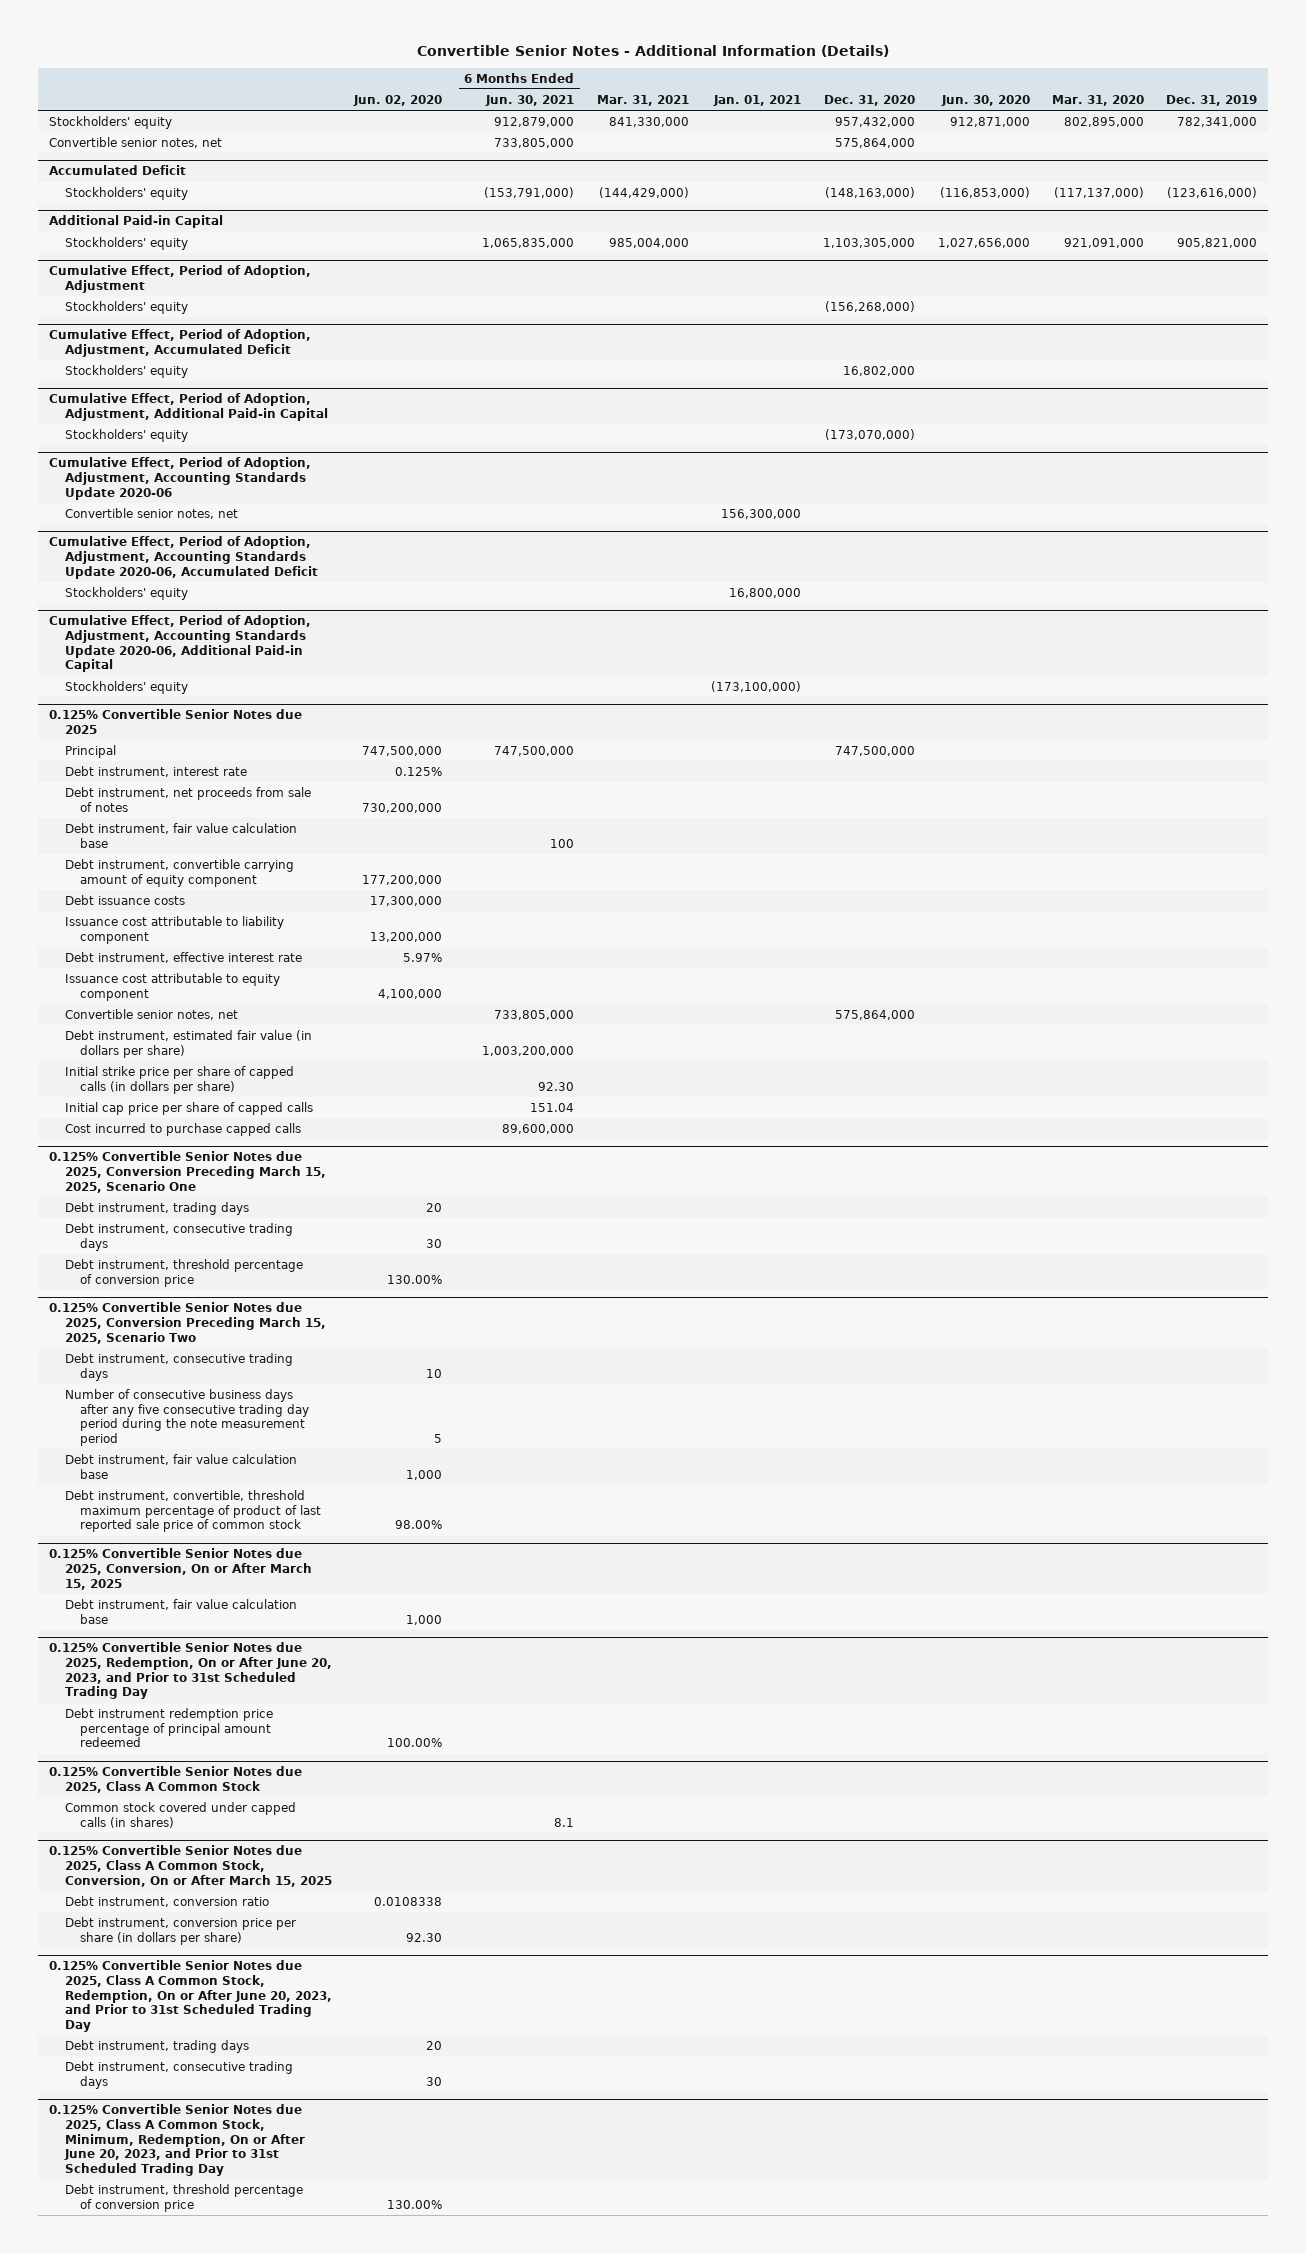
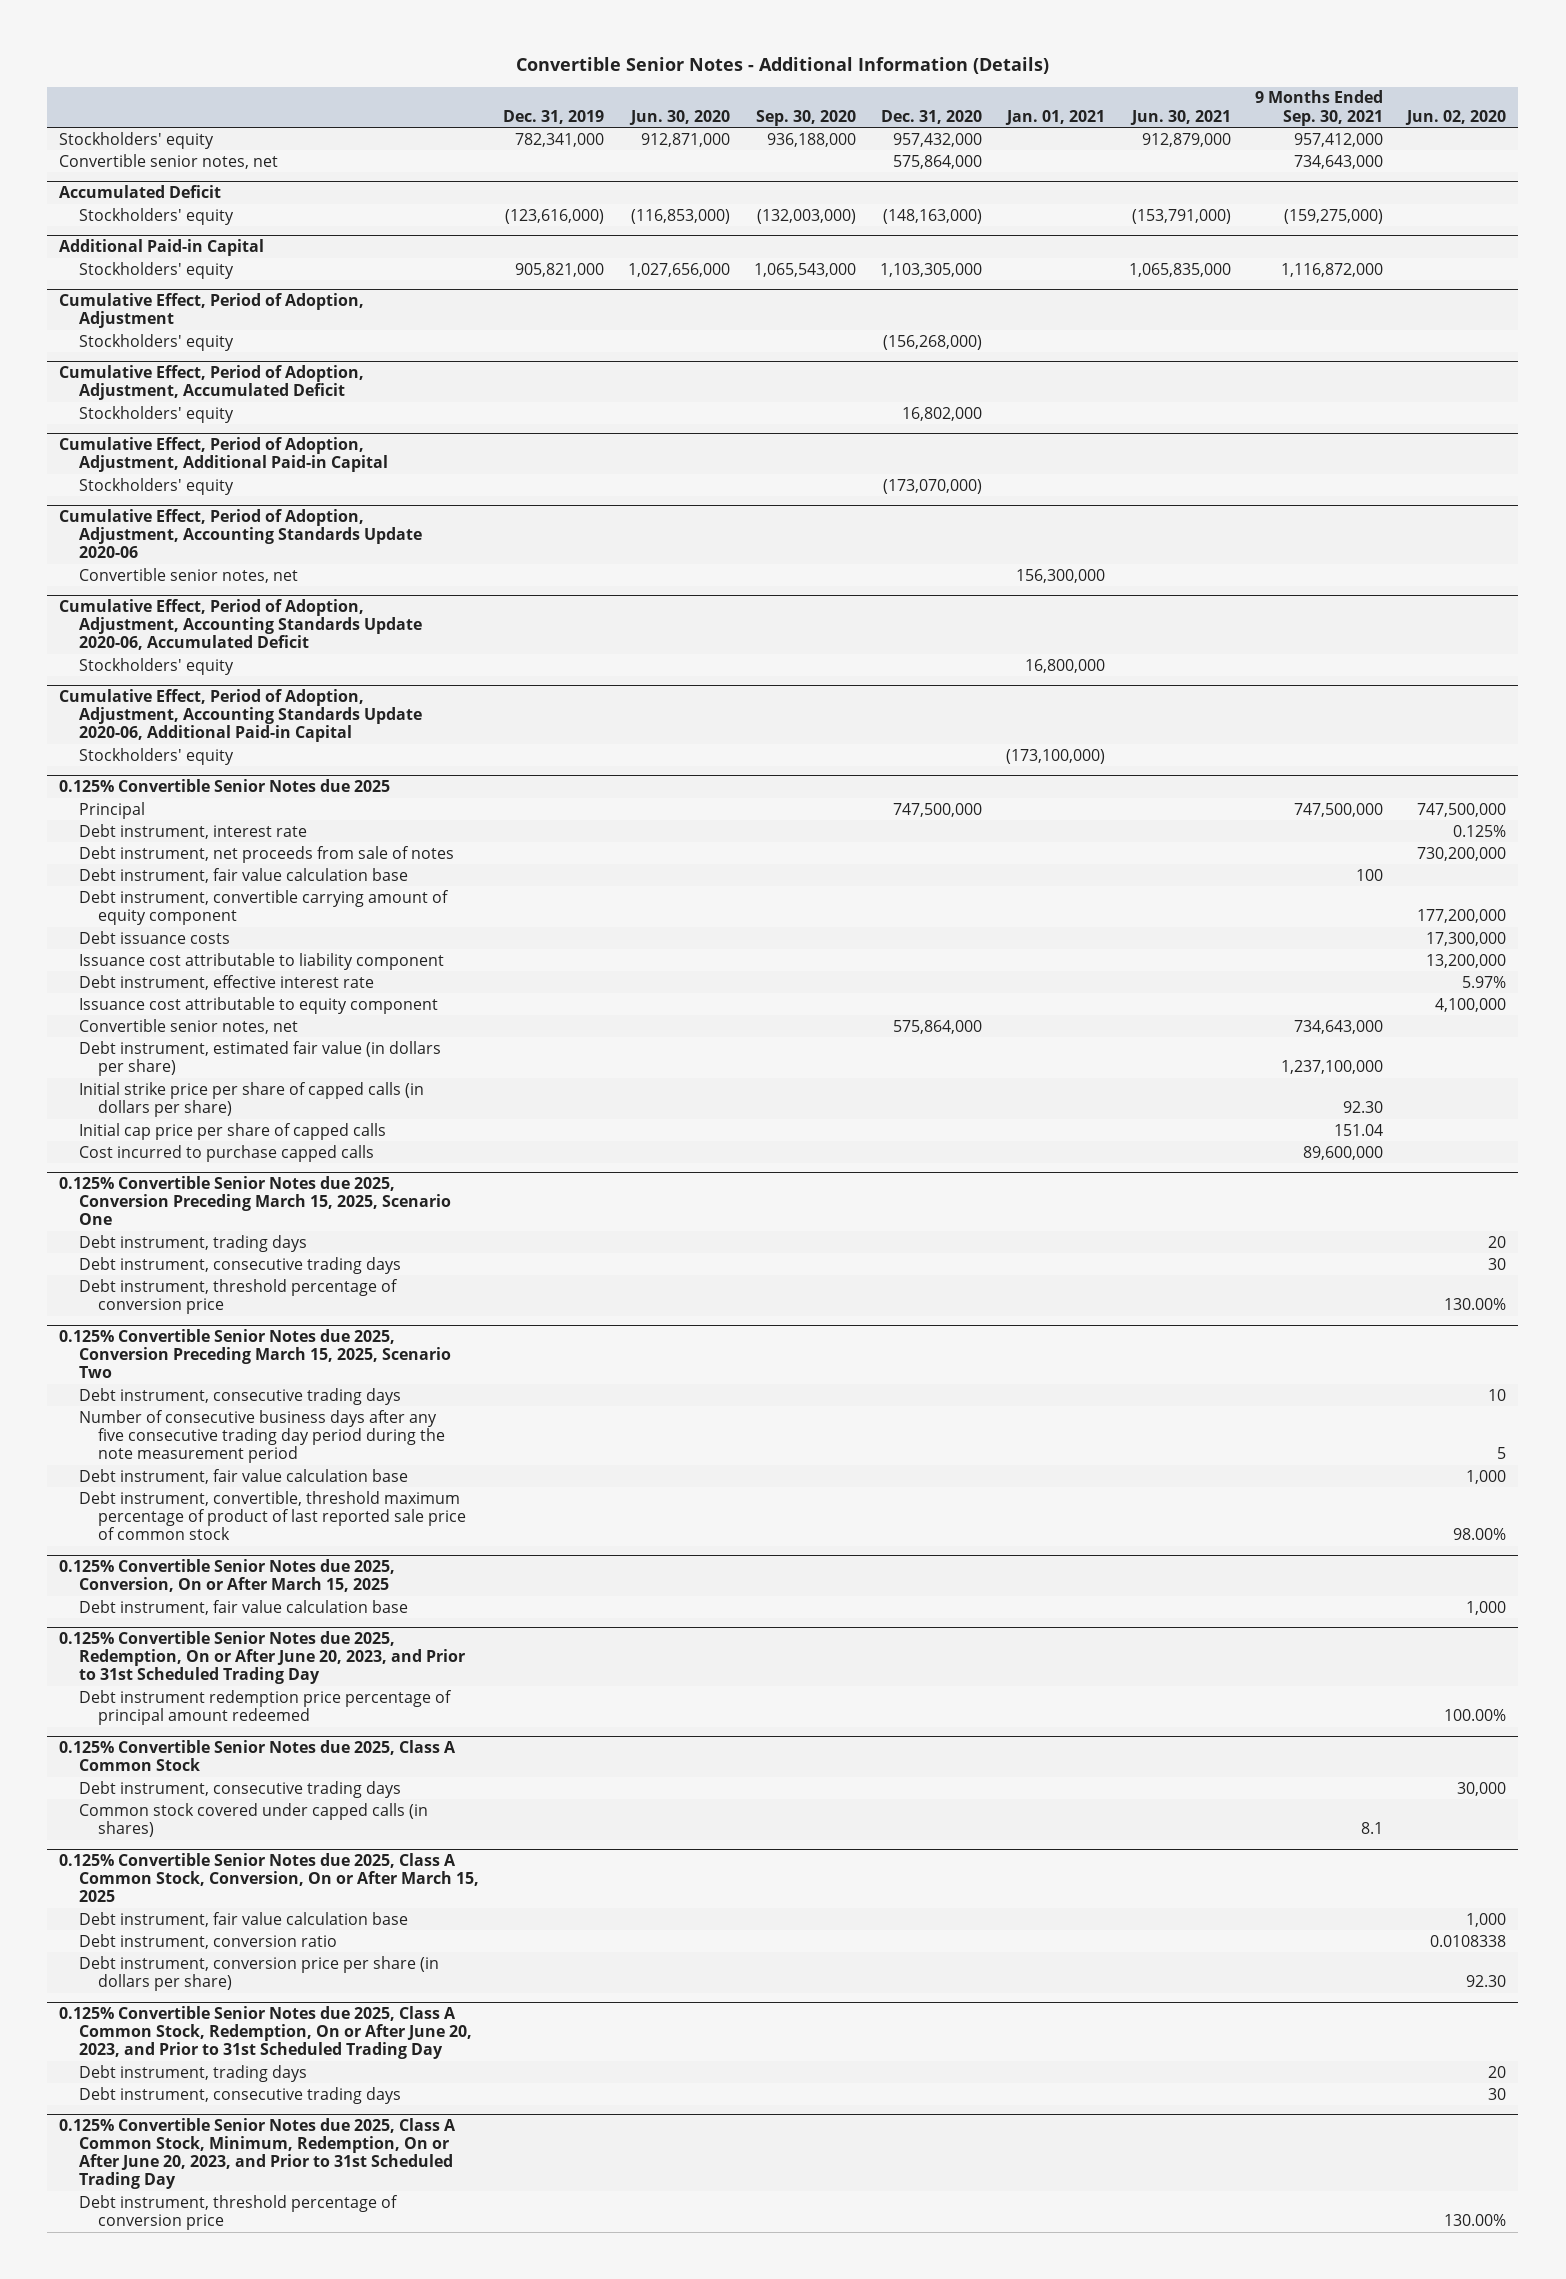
- | Jun. 02, 2020 | 6 Months Ended Jun. 30, 2021 | Mar. 31, 2021 | Jan. 01, 2021 | Dec. 31, 2020 | Jun. 30, 2020 | Mar. 31, 2020 | Dec. 31, 2019
+ | Dec. 31, 2019 | Jun. 30, 2020 | Sep. 30, 2020 | Dec. 31, 2020 | Jan. 01, 2021 | Jun. 30, 2021 | 9 Months Ended Sep. 30, 2021 | Jun. 02, 2020
@ 0.125% Convertible Senior Notes due 2025, Class A Common Stock
+ Debt instrument, consecutive trading days | | | | | | | | 30,000
@ 0.125% Convertible Senior Notes due 2025, Class A Common Stock, Conversion, On or After March 15, 2025
+ Debt instrument, fair value calculation base | | | | | | | | 1,000

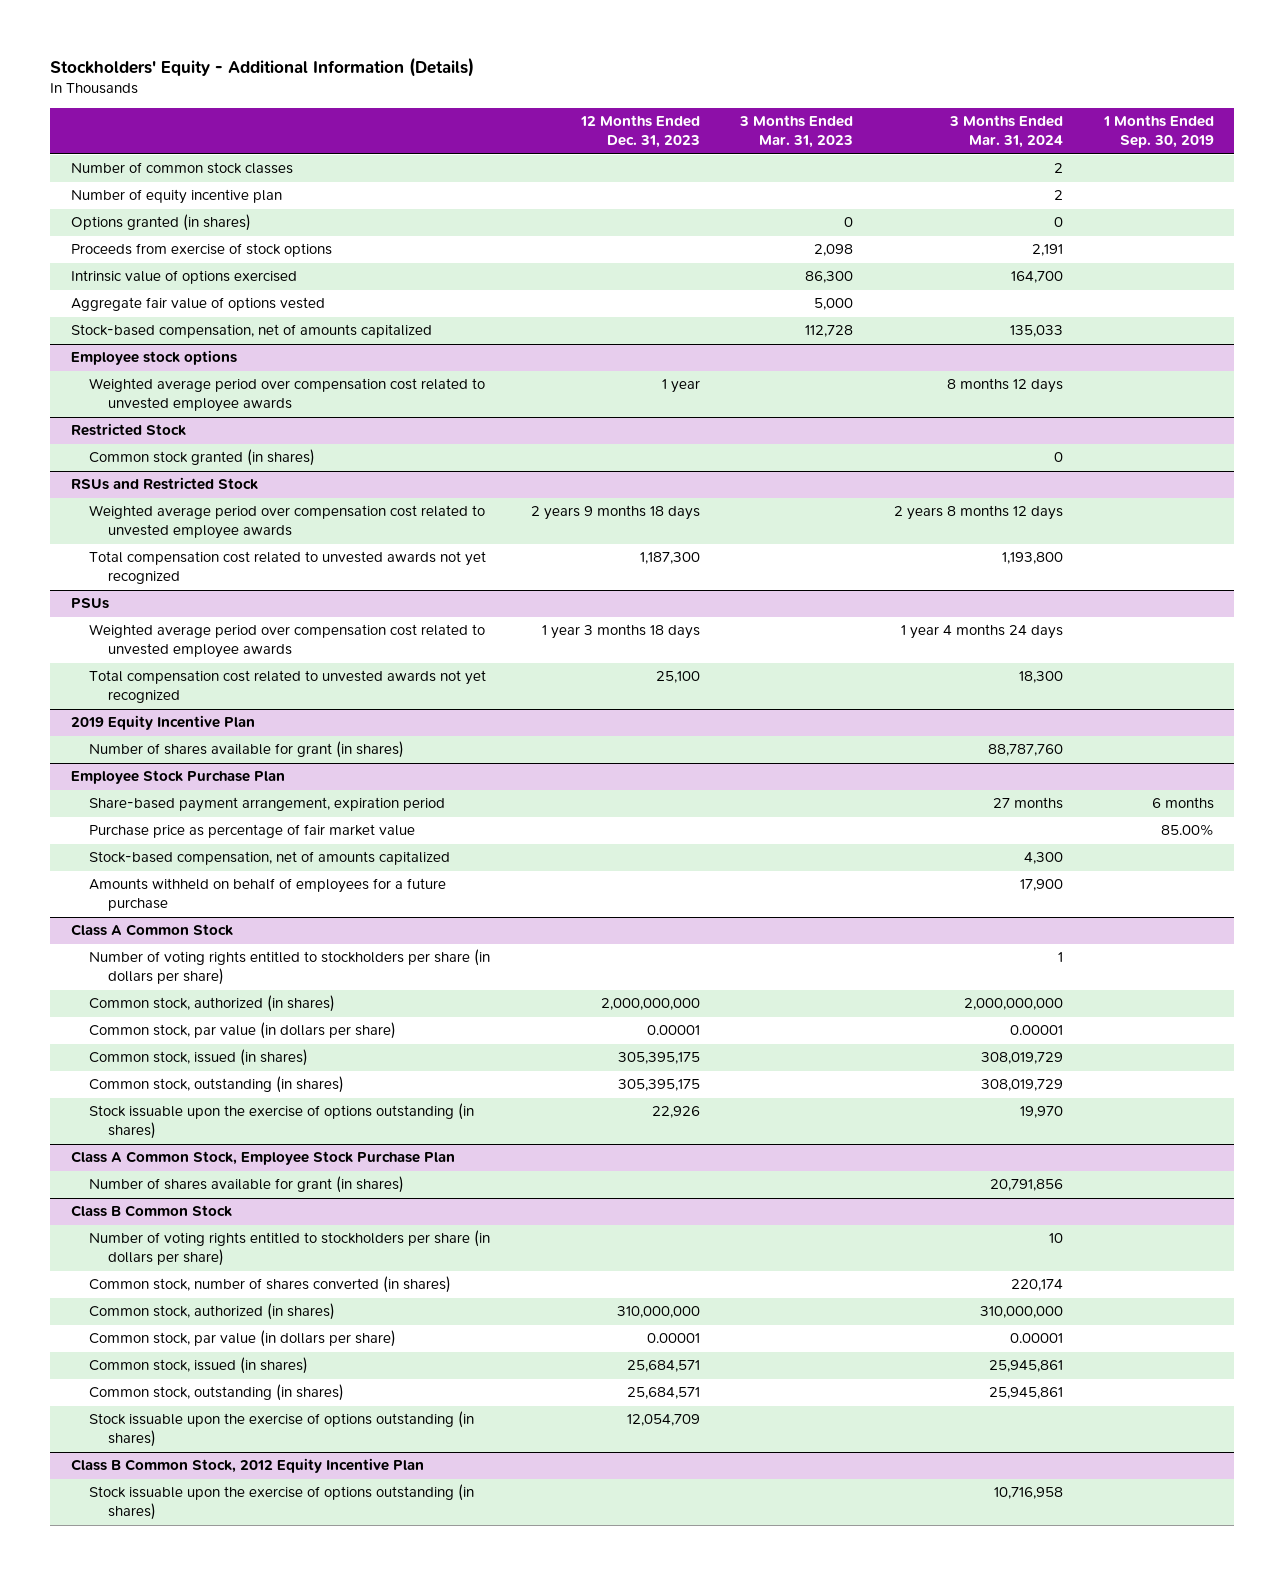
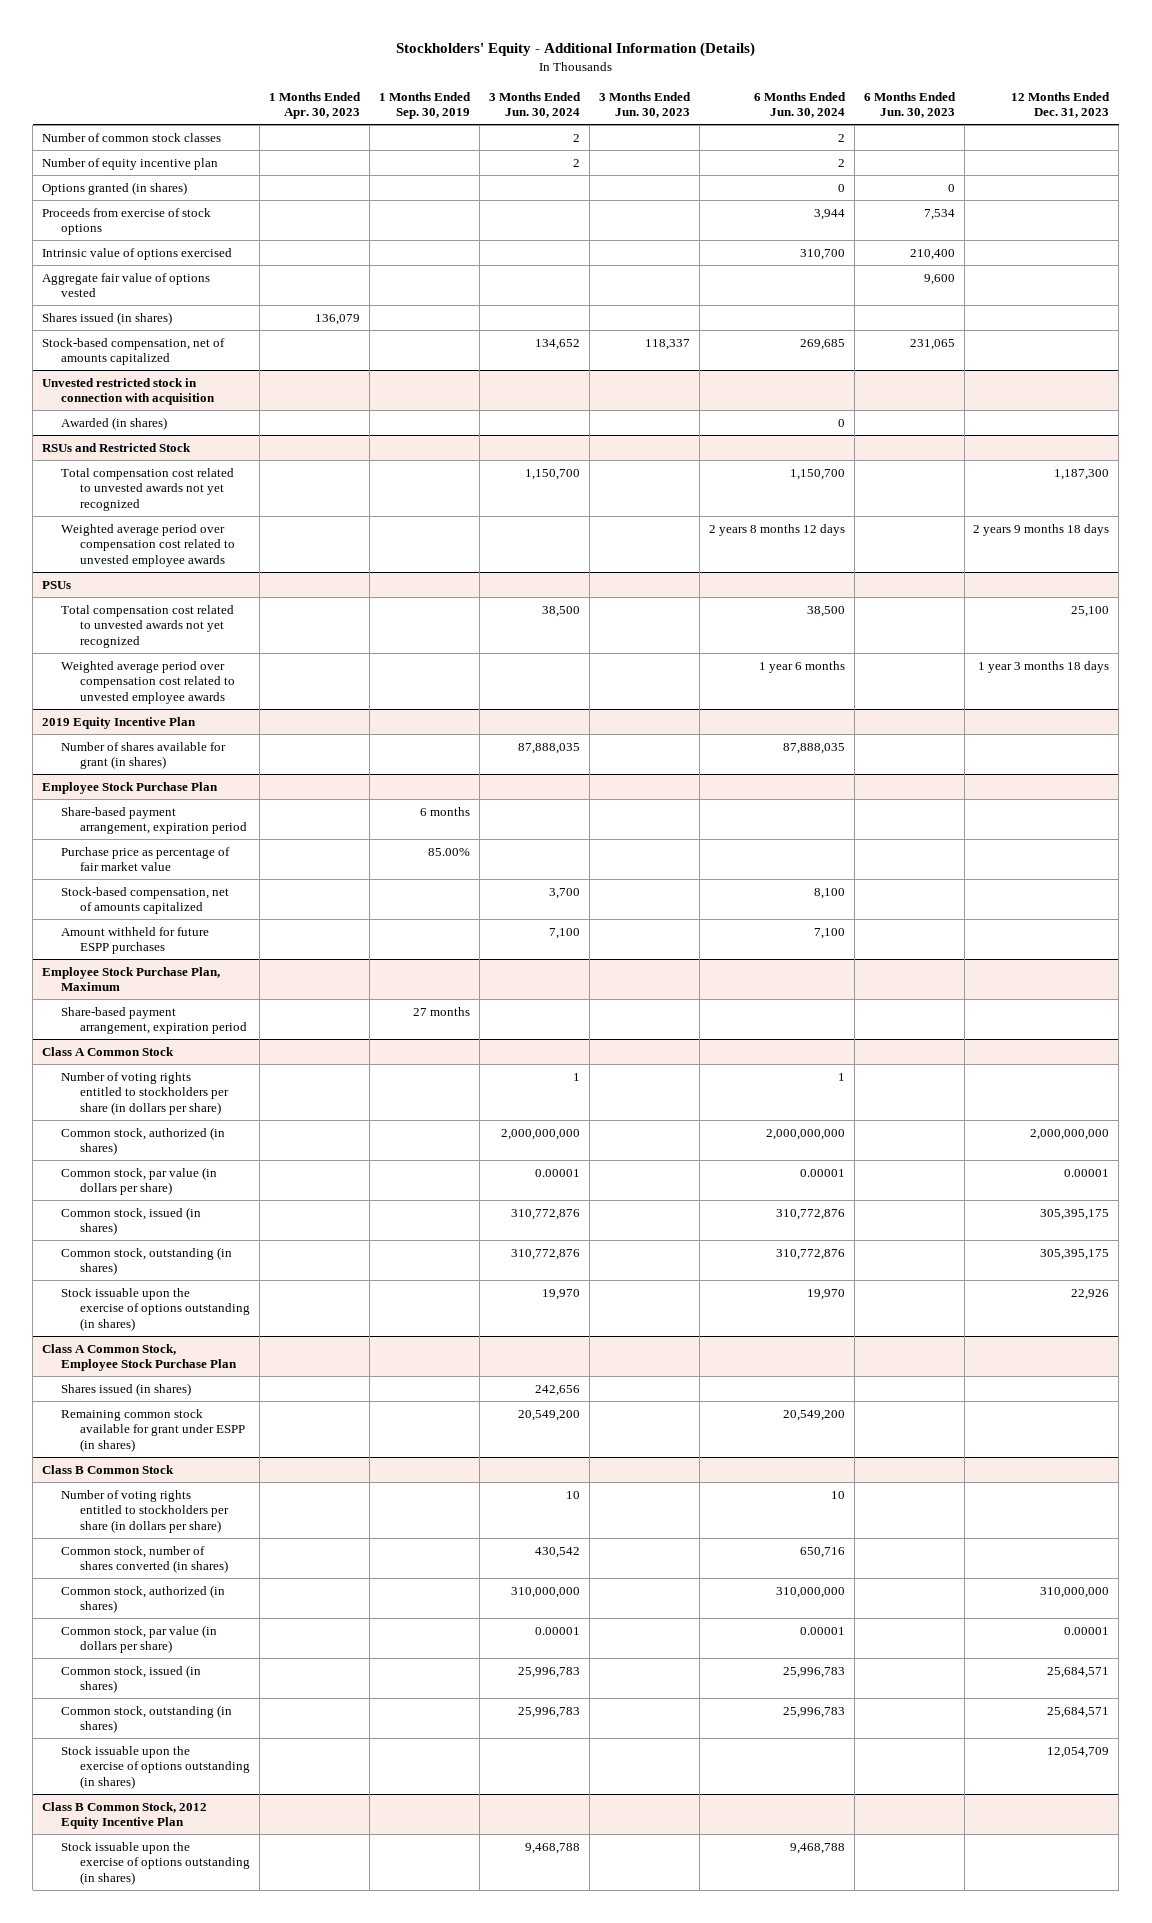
- | 12 Months Ended Dec. 31, 2023 | 3 Months Ended Mar. 31, 2023 | 3 Months Ended Mar. 31, 2024 | 1 Months Ended Sep. 30, 2019
+ | 1 Months Ended Apr. 30, 2023 | 1 Months Ended Sep. 30, 2019 | 3 Months Ended Jun. 30, 2024 | 3 Months Ended Jun. 30, 2023 | 6 Months Ended Jun. 30, 2024 | 6 Months Ended Jun. 30, 2023 | 12 Months Ended Dec. 31, 2023
+ Shares issued (in shares) | 136,079 | | | | | |
- Employee stock options
- Weighted average period over compensation cost related to unvested employee awards | 1 year | | 8 months 12 days |
- Restricted Stock
- Common stock granted (in shares) | | | 0 |
+ Unvested restricted stock in connection with acquisition
+ Awarded (in shares) | | | | | 0 | |
@ RSUs and Restricted Stock
moved down: Weighted average period over compensation cost related to unvested employee awards | | | | | 2 years 8 months 12 days | | 2 years 9 months 18 days
@ PSUs
moved down: Weighted average period over compensation cost related to unvested employee awards | | | | | 1 year 6 months | | 1 year 3 months 18 days
@ Employee Stock Purchase Plan
- Amounts withheld on behalf of employees for a future purchase | | | 17,900 |
+ Amount withheld for future ESPP purchases | | | 7,100 | | 7,100 | |
+ Employee Stock Purchase Plan, Maximum
+ Share-based payment arrangement, expiration period | | 27 months | | | | |
@ Class A Common Stock, Employee Stock Purchase Plan
- Number of shares available for grant (in shares) | | | 20,791,856 |
+ Shares issued (in shares) | | | 242,656 | | | |
+ Remaining common stock available for grant under ESPP (in shares) | | | 20,549,200 | | 20,549,200 | |

